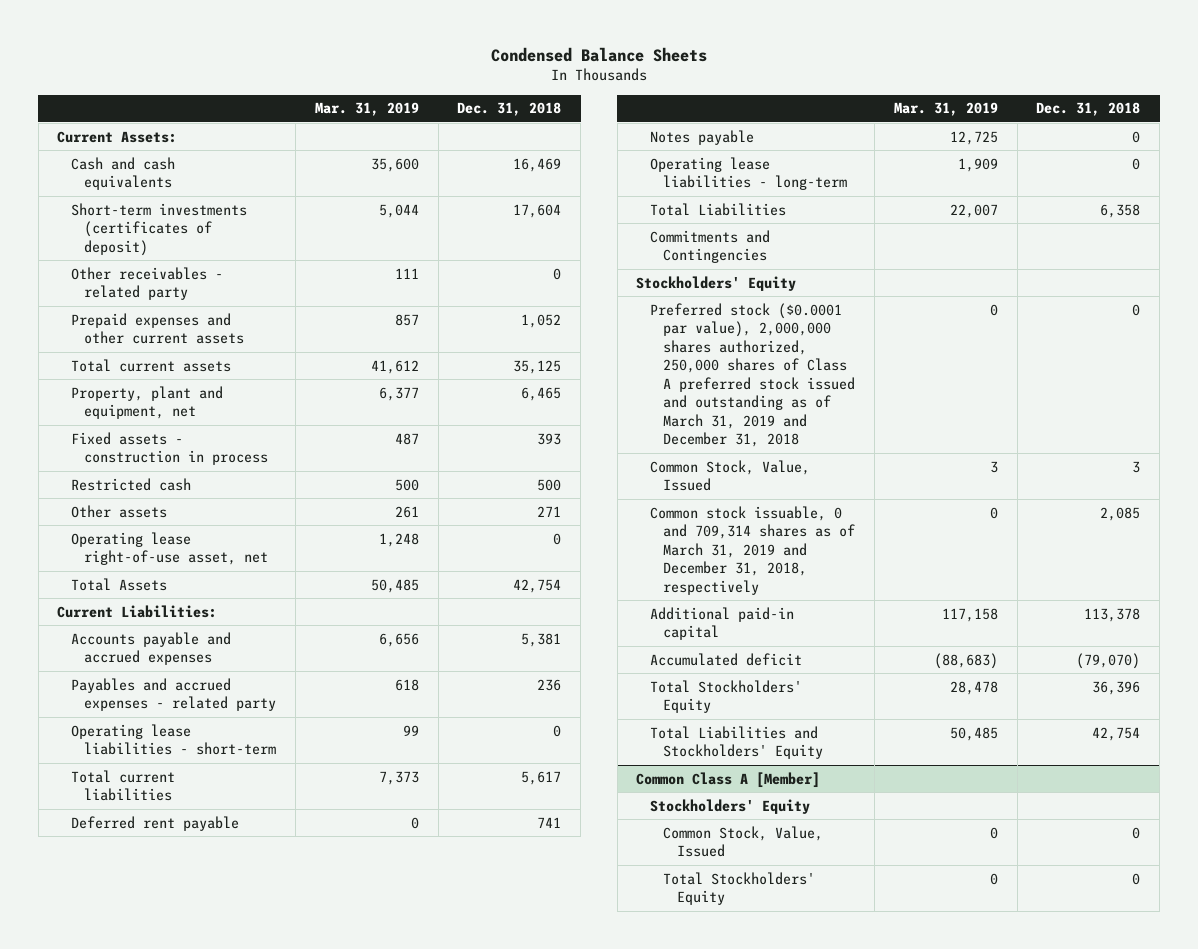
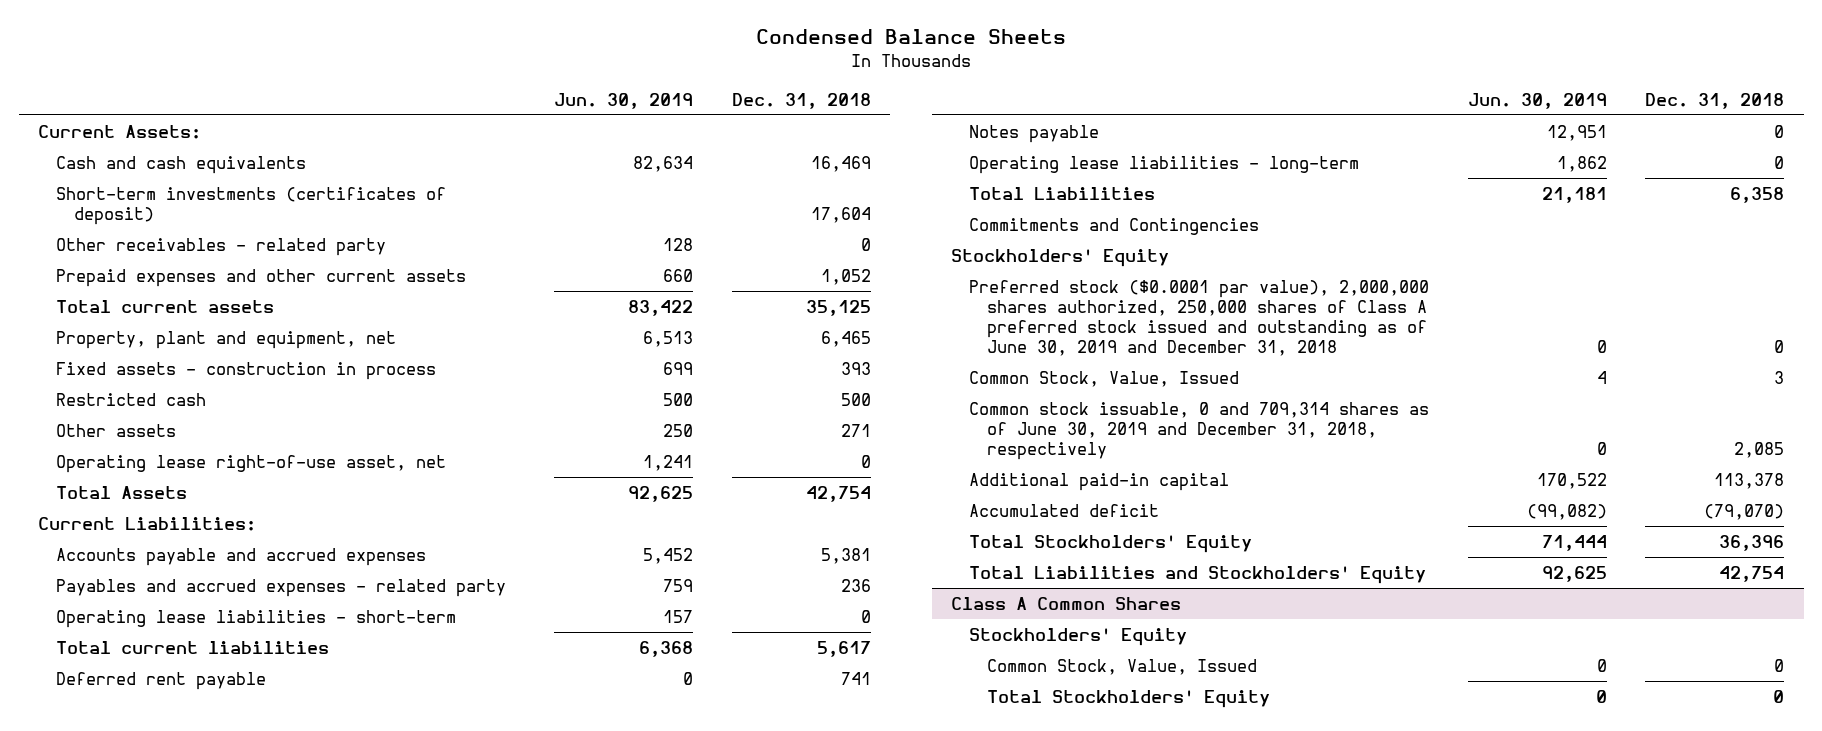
- | Mar. 31, 2019 | Dec. 31, 2018
+ | Jun. 30, 2019 | Dec. 31, 2018
- Preferred stock ($0.0001 par value), 2,000,000 shares authorized, 250,000 shares of Class A preferred stock issued and outstanding as of March 31, 2019 and December 31, 2018 | 0 | 0
+ Preferred stock ($0.0001 par value), 2,000,000 shares authorized, 250,000 shares of Class A preferred stock issued and outstanding as of June 30, 2019 and December 31, 2018 | 0 | 0
- Common stock issuable, 0 and 709,314 shares as of March 31, 2019 and December 31, 2018, respectively | 0 | 2,085
+ Common stock issuable, 0 and 709,314 shares as of June 30, 2019 and December 31, 2018, respectively | 0 | 2,085
- Common Class A [Member]
+ Class A Common Shares

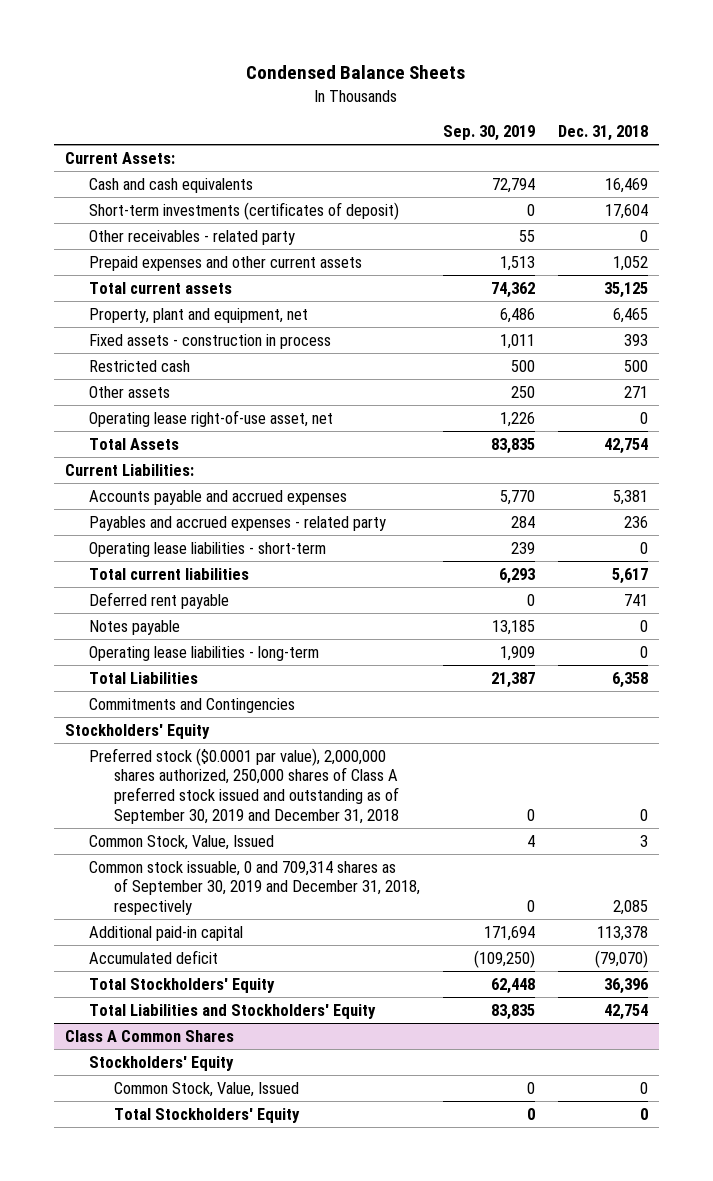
- | Jun. 30, 2019 | Dec. 31, 2018
+ | Sep. 30, 2019 | Dec. 31, 2018
- Preferred stock ($0.0001 par value), 2,000,000 shares authorized, 250,000 shares of Class A preferred stock issued and outstanding as of June 30, 2019 and December 31, 2018 | 0 | 0
+ Preferred stock ($0.0001 par value), 2,000,000 shares authorized, 250,000 shares of Class A preferred stock issued and outstanding as of September 30, 2019 and December 31, 2018 | 0 | 0
- Common stock issuable, 0 and 709,314 shares as of June 30, 2019 and December 31, 2018, respectively | 0 | 2,085
+ Common stock issuable, 0 and 709,314 shares as of September 30, 2019 and December 31, 2018, respectively | 0 | 2,085

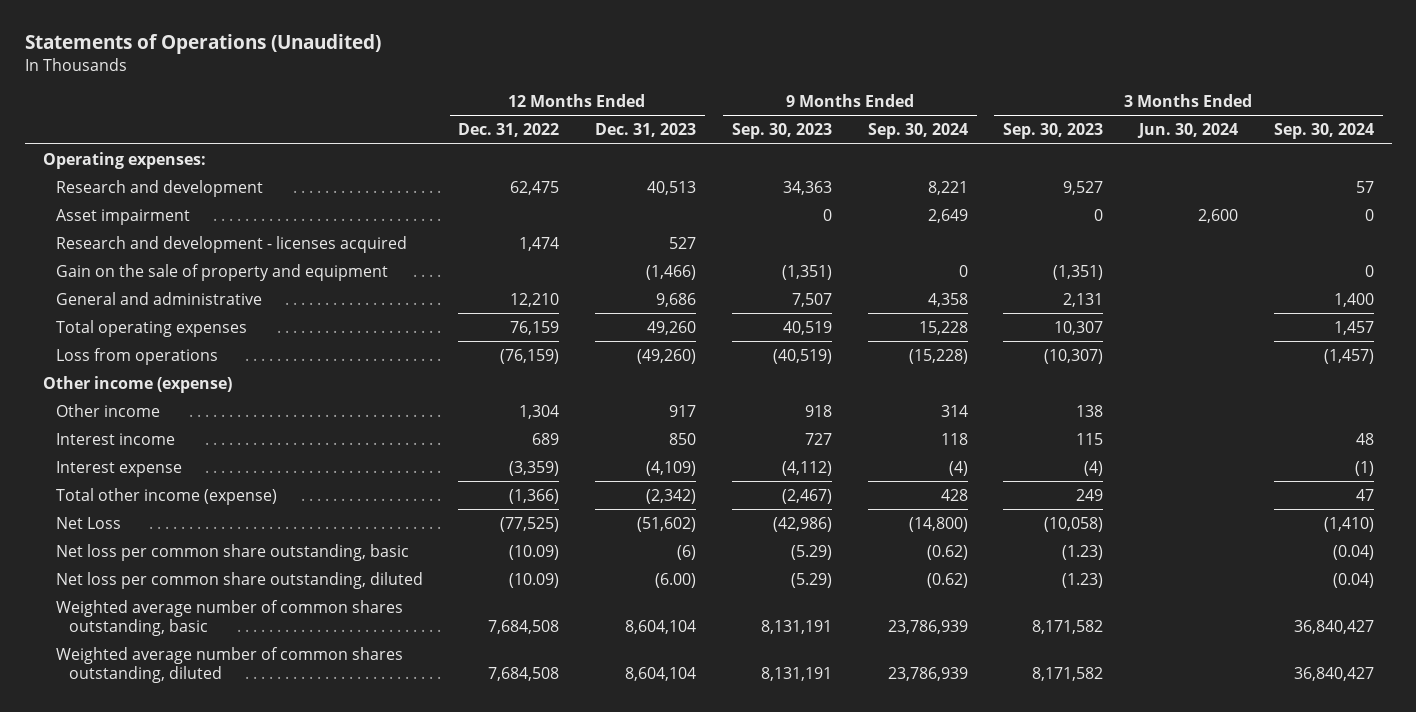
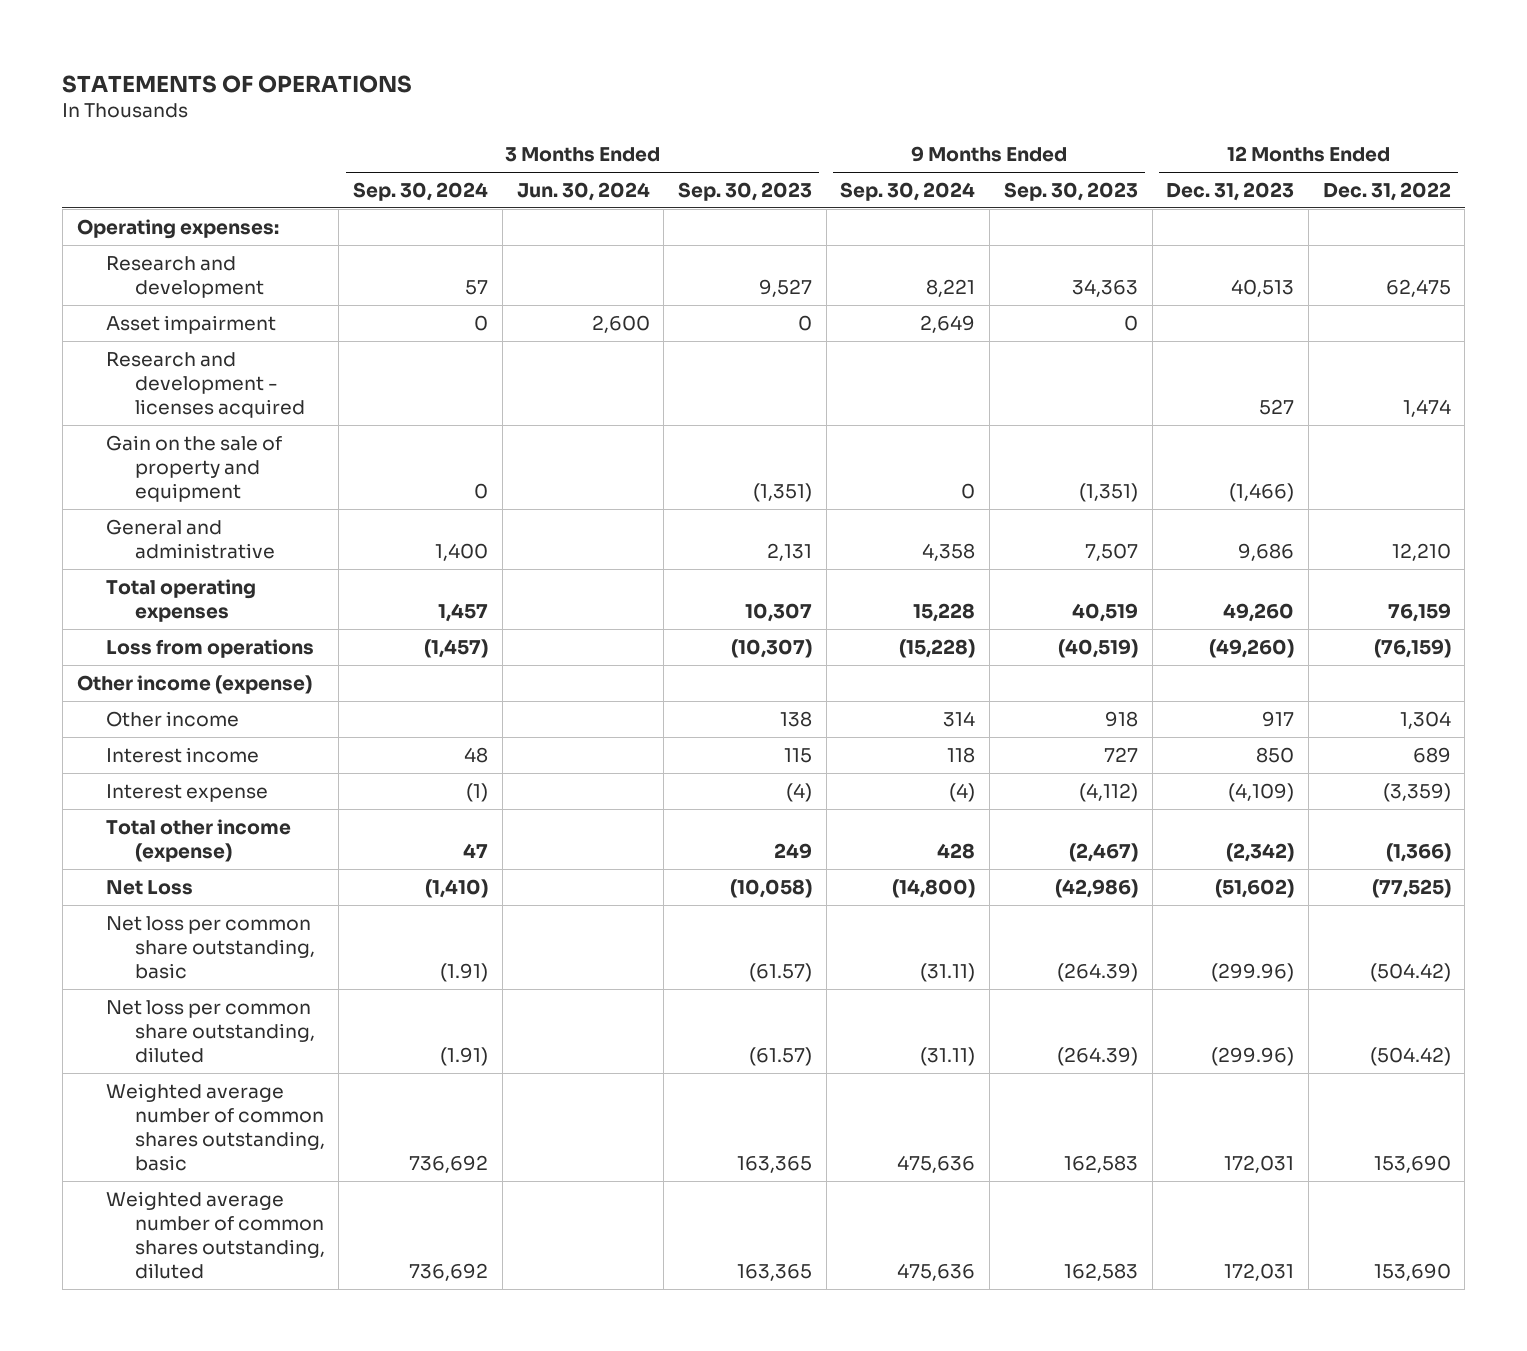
- Statements of Operations (Unaudited)
+ STATEMENTS OF OPERATIONS
- | 12 Months Ended Dec. 31, 2022 | 12 Months Ended Dec. 31, 2023 | 9 Months Ended Sep. 30, 2023 | 9 Months Ended Sep. 30, 2024 | 3 Months Ended Sep. 30, 2023 | 3 Months Ended Jun. 30, 2024 | 3 Months Ended Sep. 30, 2024
+ | 3 Months Ended Sep. 30, 2024 | 3 Months Ended Jun. 30, 2024 | 3 Months Ended Sep. 30, 2023 | 9 Months Ended Sep. 30, 2024 | 9 Months Ended Sep. 30, 2023 | 12 Months Ended Dec. 31, 2023 | 12 Months Ended Dec. 31, 2022
- Net loss per common share outstanding, basic | (10.09) | (6) | (5.29) | (0.62) | (1.23) | | (0.04)
- Net loss per common share outstanding, diluted | (10.09) | (6.00) | (5.29) | (0.62) | (1.23) | | (0.04)
- Weighted average number of common shares outstanding, basic | 7,684,508 | 8,604,104 | 8,131,191 | 23,786,939 | 8,171,582 | | 36,840,427
- Weighted average number of common shares outstanding, diluted | 7,684,508 | 8,604,104 | 8,131,191 | 23,786,939 | 8,171,582 | | 36,840,427
+ Net loss per common share outstanding, basic | (1.91) | | (61.57) | (31.11) | (264.39) | (299.96) | (504.42)
+ Net loss per common share outstanding, diluted | (1.91) | | (61.57) | (31.11) | (264.39) | (299.96) | (504.42)
+ Weighted average number of common shares outstanding, basic | 736,692 | | 163,365 | 475,636 | 162,583 | 172,031 | 153,690
+ Weighted average number of common shares outstanding, diluted | 736,692 | | 163,365 | 475,636 | 162,583 | 172,031 | 153,690

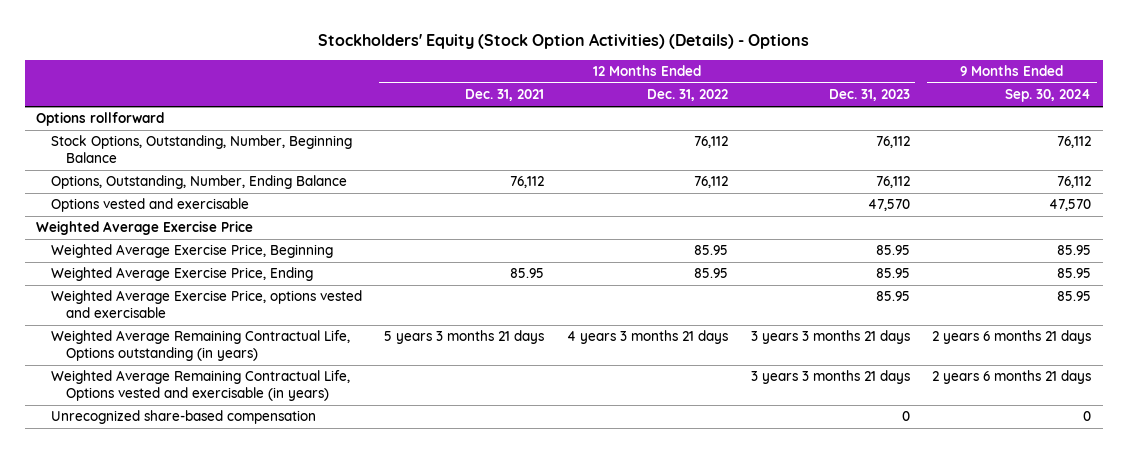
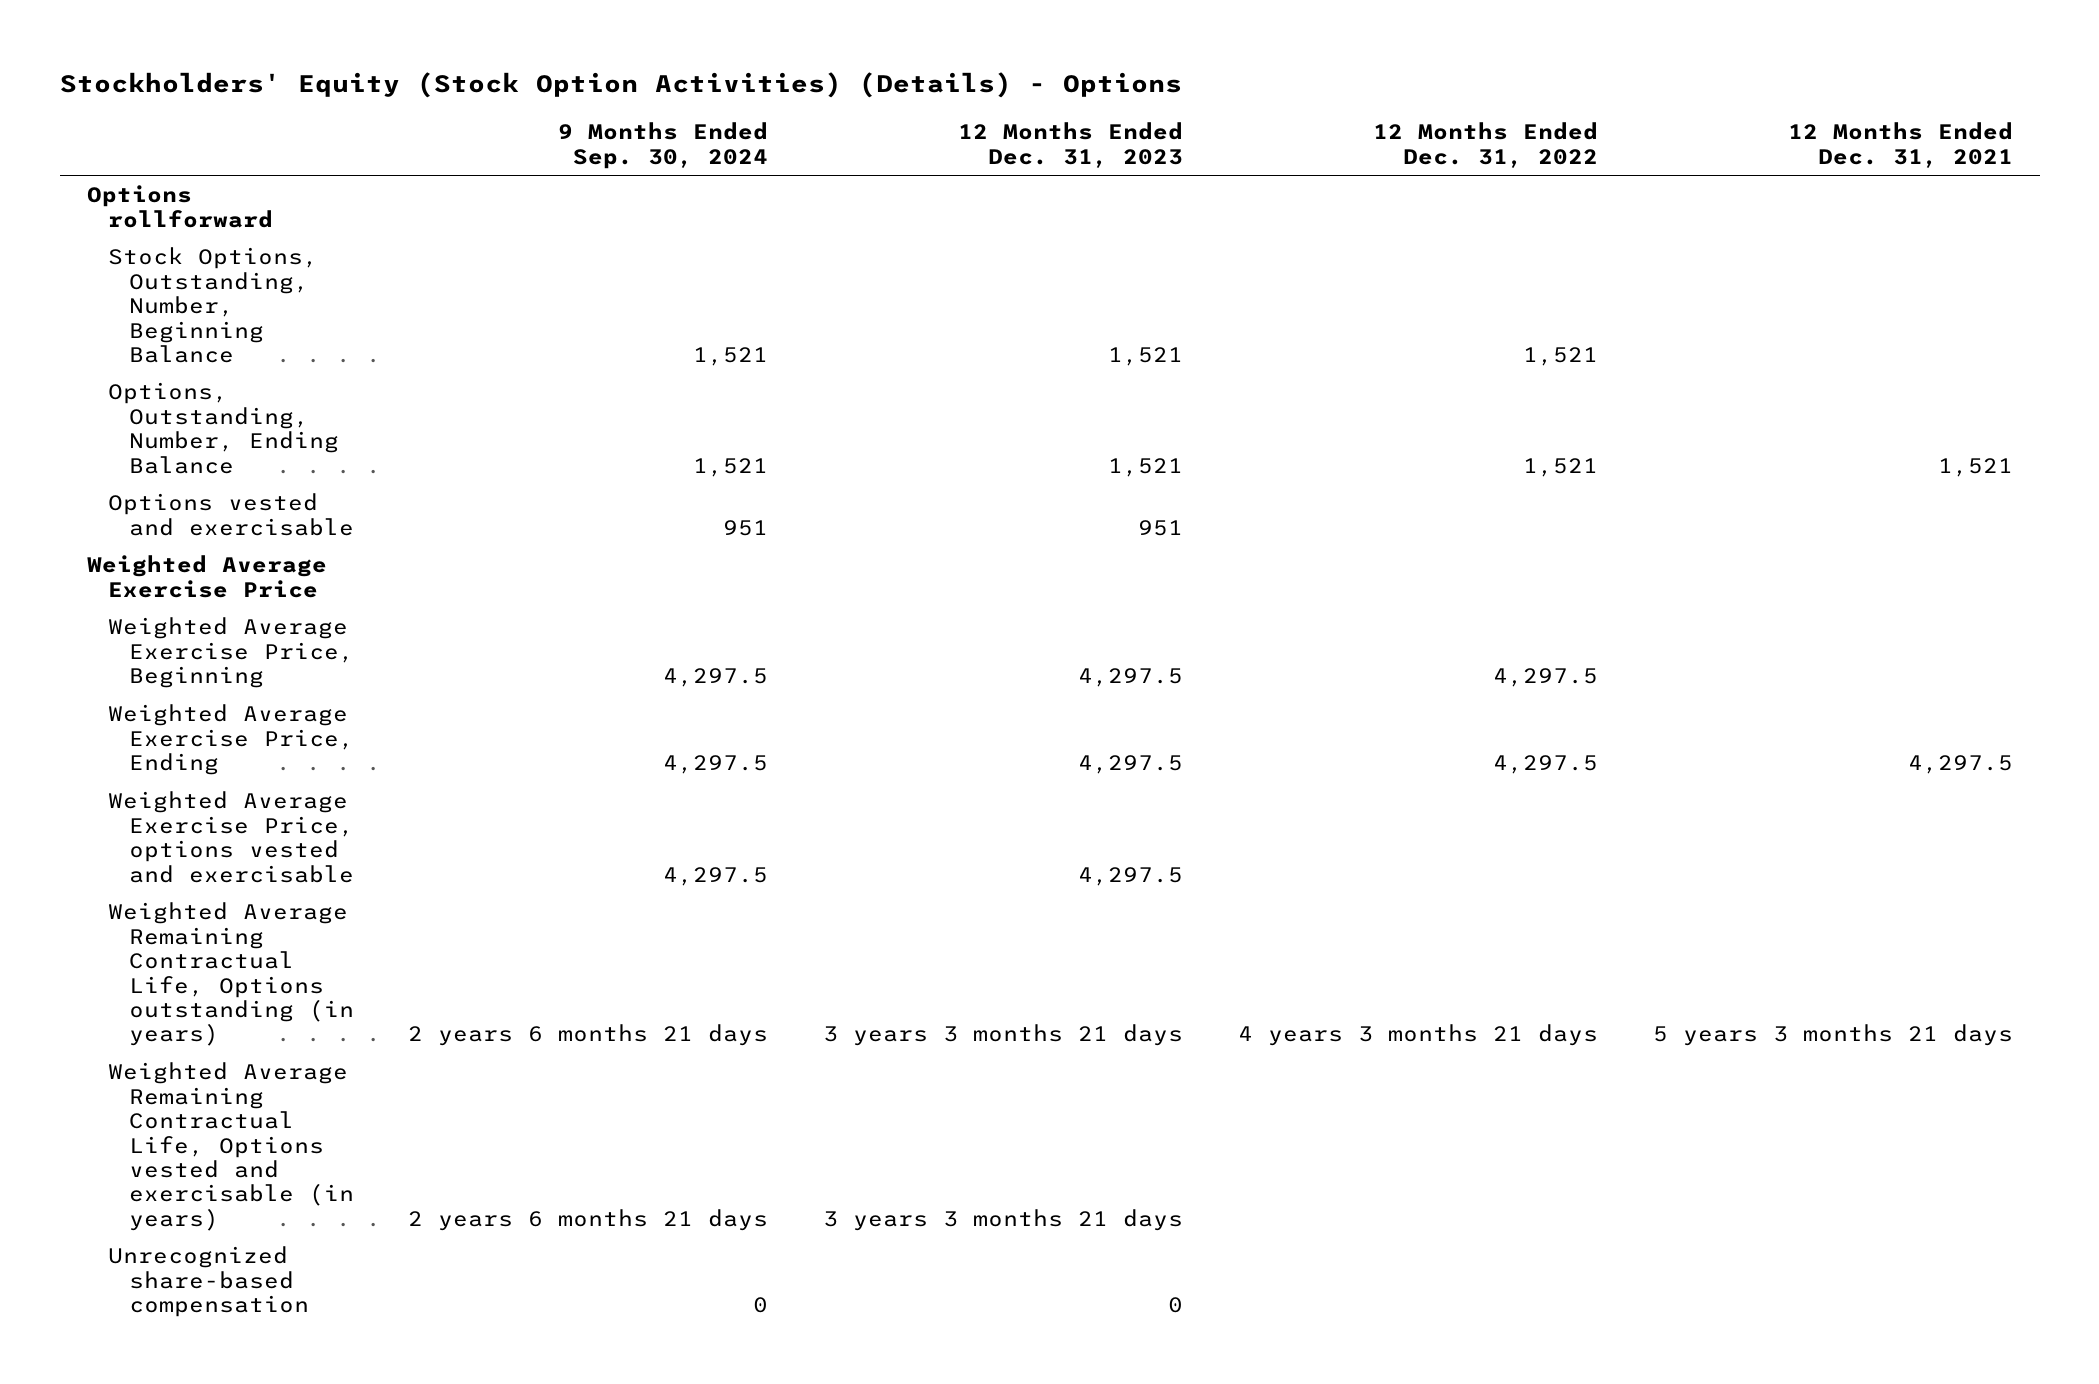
- | 12 Months Ended Dec. 31, 2021 | 12 Months Ended Dec. 31, 2022 | 12 Months Ended Dec. 31, 2023 | 9 Months Ended Sep. 30, 2024
+ | 9 Months Ended Sep. 30, 2024 | 12 Months Ended Dec. 31, 2023 | 12 Months Ended Dec. 31, 2022 | 12 Months Ended Dec. 31, 2021
- Stock Options, Outstanding, Number, Beginning Balance | | 76,112 | 76,112 | 76,112
- Options, Outstanding, Number, Ending Balance | 76,112 | 76,112 | 76,112 | 76,112
- Options vested and exercisable | | | 47,570 | 47,570
+ Stock Options, Outstanding, Number, Beginning Balance | 1,521 | 1,521 | 1,521 |
+ Options, Outstanding, Number, Ending Balance | 1,521 | 1,521 | 1,521 | 1,521
+ Options vested and exercisable | 951 | 951 | |
- Weighted Average Exercise Price, Beginning | | 85.95 | 85.95 | 85.95
- Weighted Average Exercise Price, Ending | 85.95 | 85.95 | 85.95 | 85.95
- Weighted Average Exercise Price, options vested and exercisable | | | 85.95 | 85.95
+ Weighted Average Exercise Price, Beginning | 4,297.5 | 4,297.5 | 4,297.5 |
+ Weighted Average Exercise Price, Ending | 4,297.5 | 4,297.5 | 4,297.5 | 4,297.5
+ Weighted Average Exercise Price, options vested and exercisable | 4,297.5 | 4,297.5 | |

